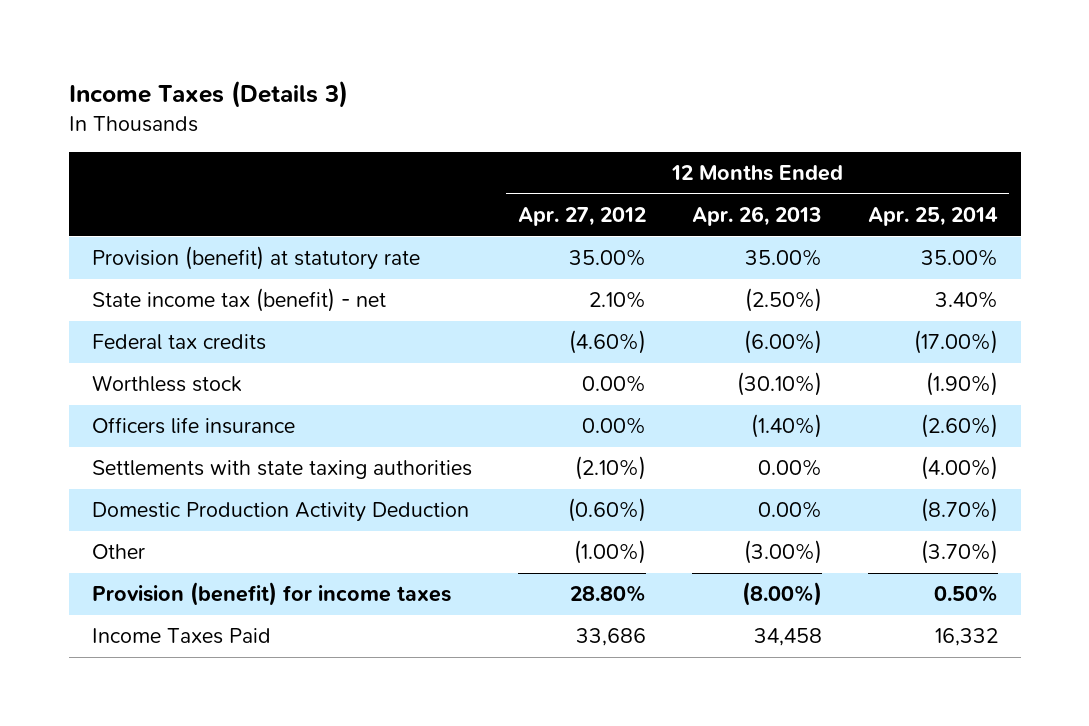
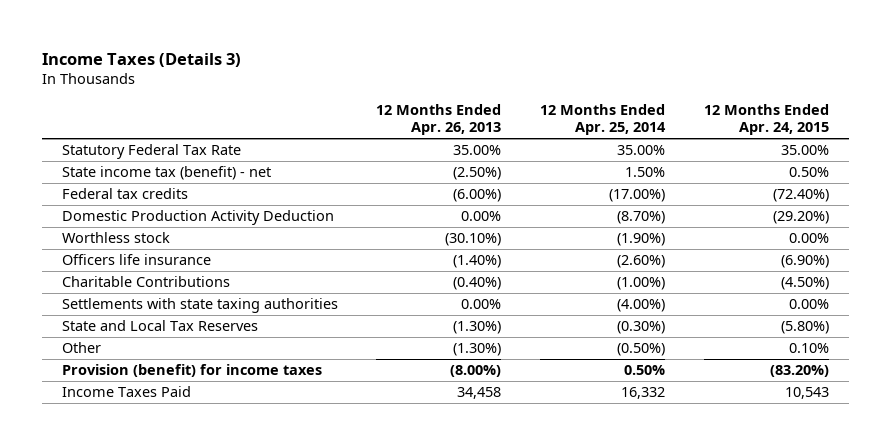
- | 12 Months Ended Apr. 27, 2012 | 12 Months Ended Apr. 26, 2013 | 12 Months Ended Apr. 25, 2014
+ | 12 Months Ended Apr. 26, 2013 | 12 Months Ended Apr. 25, 2014 | 12 Months Ended Apr. 24, 2015
- Provision (benefit) at statutory rate | 35.00% | 35.00% | 35.00%
- State income tax (benefit) - net | 2.10% | (2.50%) | 3.40%
+ Statutory Federal Tax Rate | 35.00% | 35.00% | 35.00%
+ State income tax (benefit) - net | (2.50%) | 1.50% | 0.50%
moved up: Domestic Production Activity Deduction | 0.00% | (8.70%) | (29.20%)
+ Charitable Contributions | (0.40%) | (1.00%) | (4.50%)
- Other | (1.00%) | (3.00%) | (3.70%)
+ State and Local Tax Reserves | (1.30%) | (0.30%) | (5.80%)
+ Other | (1.30%) | (0.50%) | 0.10%

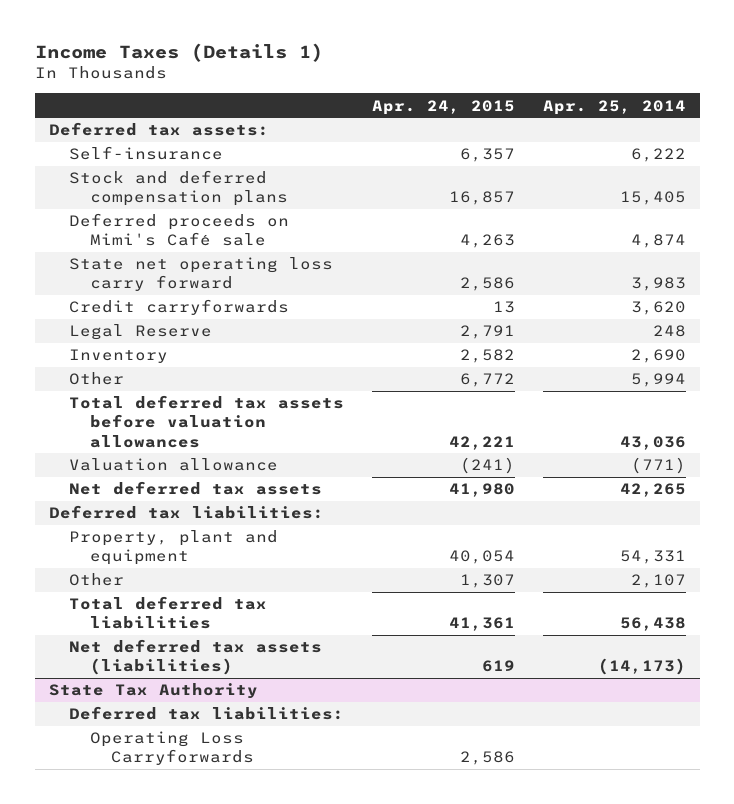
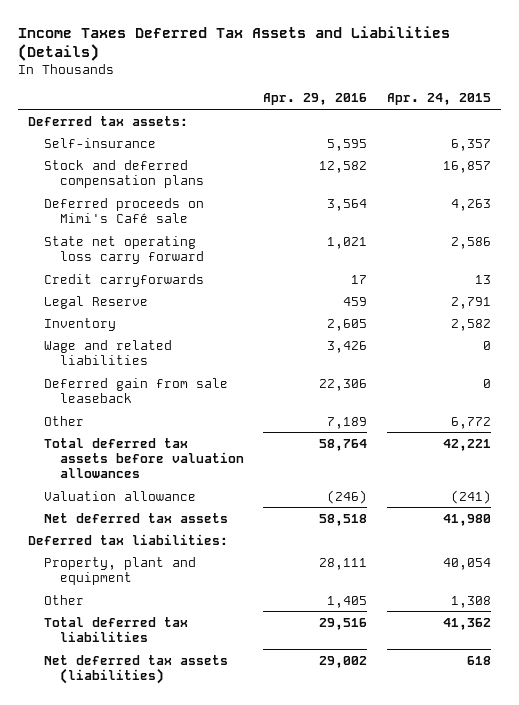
- Income Taxes (Details 1)
+ Income Taxes Deferred Tax Assets and Liabilities (Details)
- | Apr. 24, 2015 | Apr. 25, 2014
+ | Apr. 29, 2016 | Apr. 24, 2015
+ Wage and related liabilities | 3,426 | 0
+ Deferred gain from sale leaseback | 22,306 | 0
- Other | 1,307 | 2,107
- Total deferred tax liabilities | 41,361 | 56,438
- Net deferred tax assets (liabilities) | 619 | (14,173)
- State Tax Authority
- Deferred tax liabilities:
- Operating Loss Carryforwards | 2,586 |
+ Other | 1,405 | 1,308
+ Total deferred tax liabilities | 29,516 | 41,362
+ Net deferred tax assets (liabilities) | 29,002 | 618

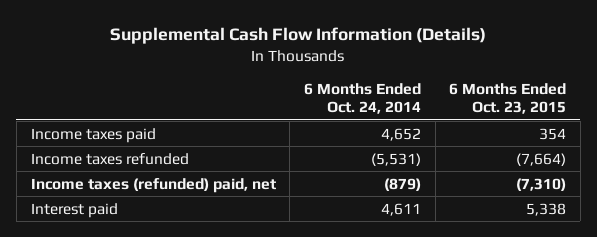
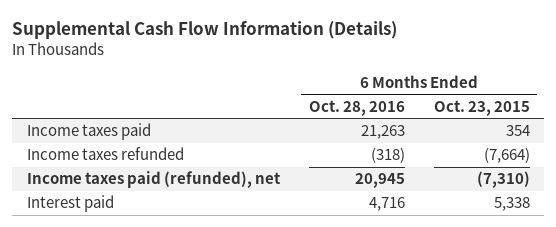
- | 6 Months Ended Oct. 24, 2014 | 6 Months Ended Oct. 23, 2015
+ | 6 Months Ended Oct. 28, 2016 | 6 Months Ended Oct. 23, 2015
- Income taxes (refunded) paid, net | (879) | (7,310)
+ Income taxes paid (refunded), net | 20,945 | (7,310)

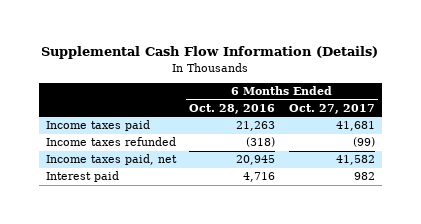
- | 6 Months Ended Oct. 28, 2016 | 6 Months Ended Oct. 23, 2015
+ | 6 Months Ended Oct. 28, 2016 | 6 Months Ended Oct. 27, 2017
- Income taxes paid (refunded), net | 20,945 | (7,310)
+ Income taxes paid, net | 20,945 | 41,582

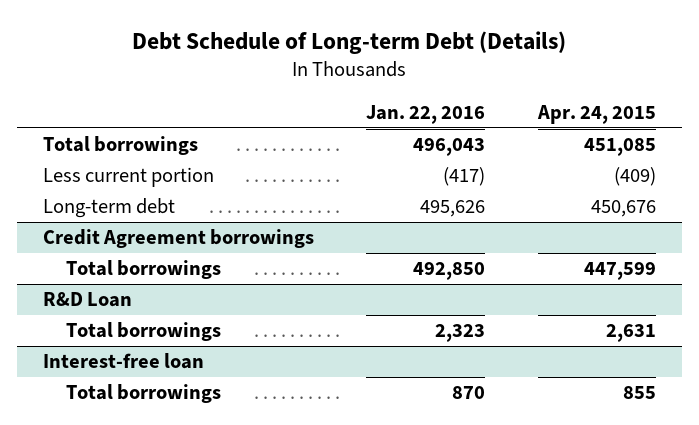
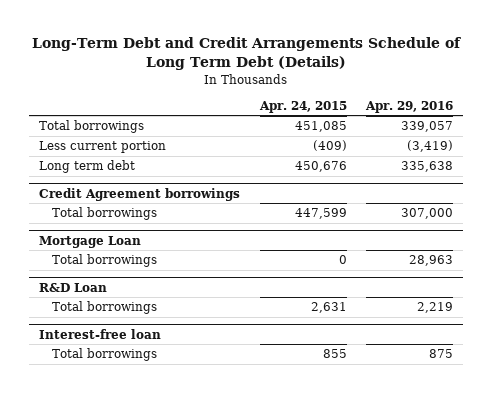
- Debt Schedule of Long-term Debt (Details)
+ Long-Term Debt and Credit Arrangements Schedule of Long Term Debt (Details)
- | Jan. 22, 2016 | Apr. 24, 2015
+ | Apr. 24, 2015 | Apr. 29, 2016
- Long-term debt | 495,626 | 450,676
+ Long term debt | 450,676 | 335,638
+ Mortgage Loan
+ Total borrowings | 0 | 28,963

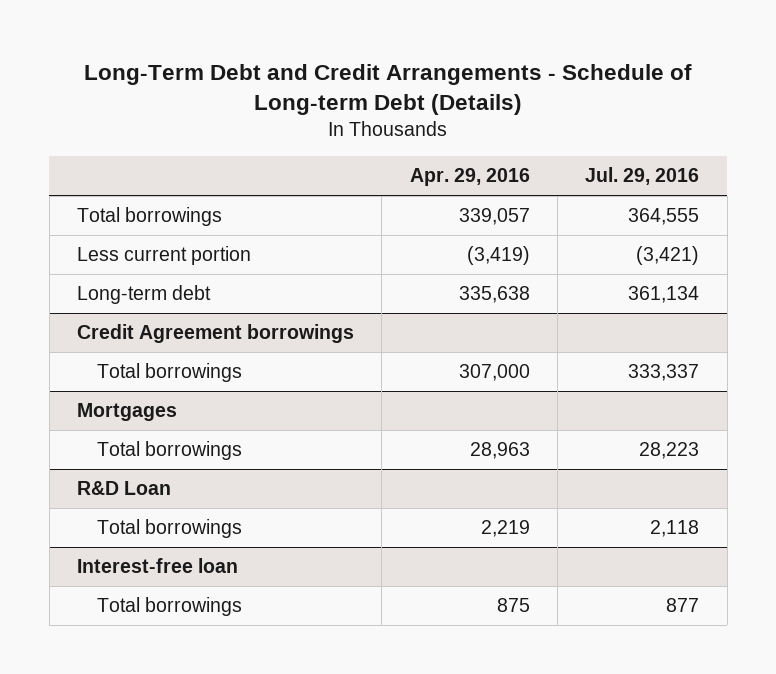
- Long-Term Debt and Credit Arrangements Schedule of Long Term Debt (Details)
+ Long-Term Debt and Credit Arrangements - Schedule of Long-term Debt (Details)
- | Apr. 24, 2015 | Apr. 29, 2016
+ | Apr. 29, 2016 | Jul. 29, 2016
- Long term debt | 450,676 | 335,638
+ Long-term debt | 335,638 | 361,134
- Mortgage Loan
+ Mortgages

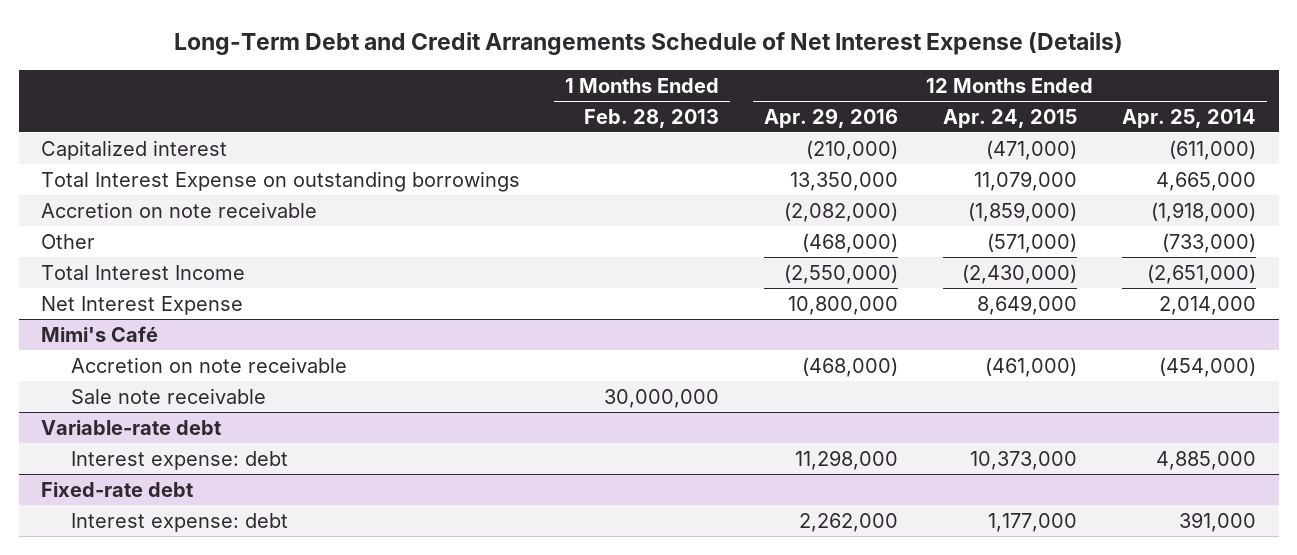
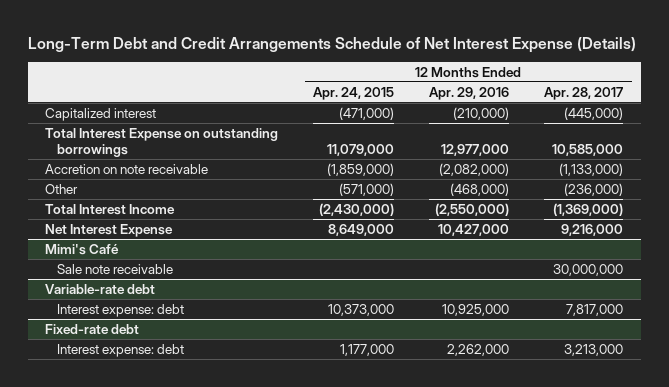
- | 1 Months Ended Feb. 28, 2013 | 12 Months Ended Apr. 29, 2016 | 12 Months Ended Apr. 24, 2015 | 12 Months Ended Apr. 25, 2014
+ | 12 Months Ended Apr. 24, 2015 | 12 Months Ended Apr. 29, 2016 | 12 Months Ended Apr. 28, 2017
- Total Interest Expense on outstanding borrowings | | 13,350,000 | 11,079,000 | 4,665,000
+ Total Interest Expense on outstanding borrowings | 11,079,000 | 12,977,000 | 10,585,000
- Net Interest Expense | | 10,800,000 | 8,649,000 | 2,014,000
+ Net Interest Expense | 8,649,000 | 10,427,000 | 9,216,000
@ Mimi's Café
- Accretion on note receivable | | (468,000) | (461,000) | (454,000)
@ Variable-rate debt
- Interest expense: debt | | 11,298,000 | 10,373,000 | 4,885,000
+ Interest expense: debt | 10,373,000 | 10,925,000 | 7,817,000

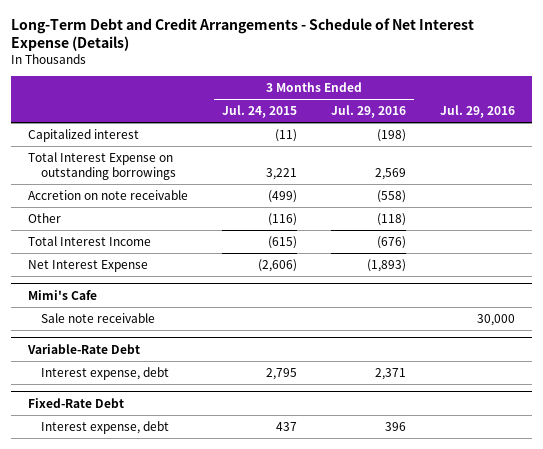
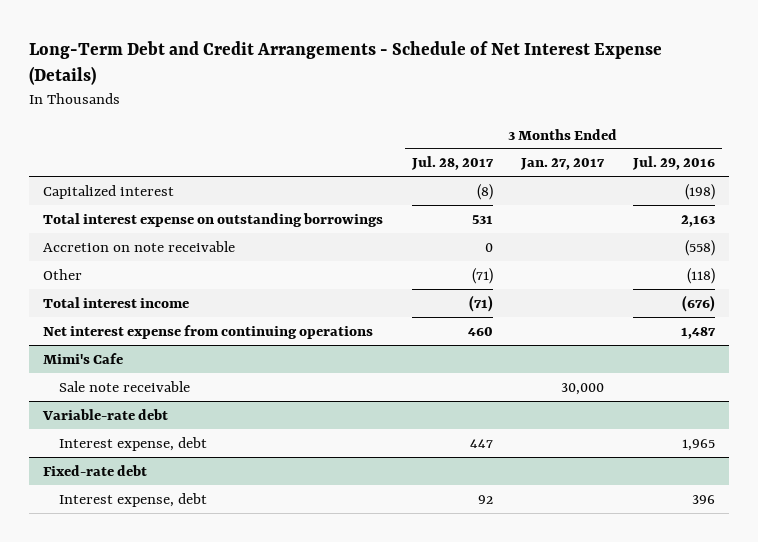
- | 3 Months Ended Jul. 24, 2015 | 3 Months Ended Jul. 29, 2016 | Jul. 29, 2016
+ | 3 Months Ended Jul. 28, 2017 | 3 Months Ended Jan. 27, 2017 | 3 Months Ended Jul. 29, 2016
- Total Interest Expense on outstanding borrowings | 3,221 | 2,569 |
+ Total interest expense on outstanding borrowings | 531 | | 2,163
- Total Interest Income | (615) | (676) |
- Net Interest Expense | (2,606) | (1,893) |
+ Total interest income | (71) | | (676)
+ Net interest expense from continuing operations | 460 | | 1,487
- Variable-Rate Debt
- Interest expense, debt | 2,795 | 2,371 |
- Fixed-Rate Debt
+ Variable-rate debt
+ Interest expense, debt | 447 | | 1,965
+ Fixed-rate debt

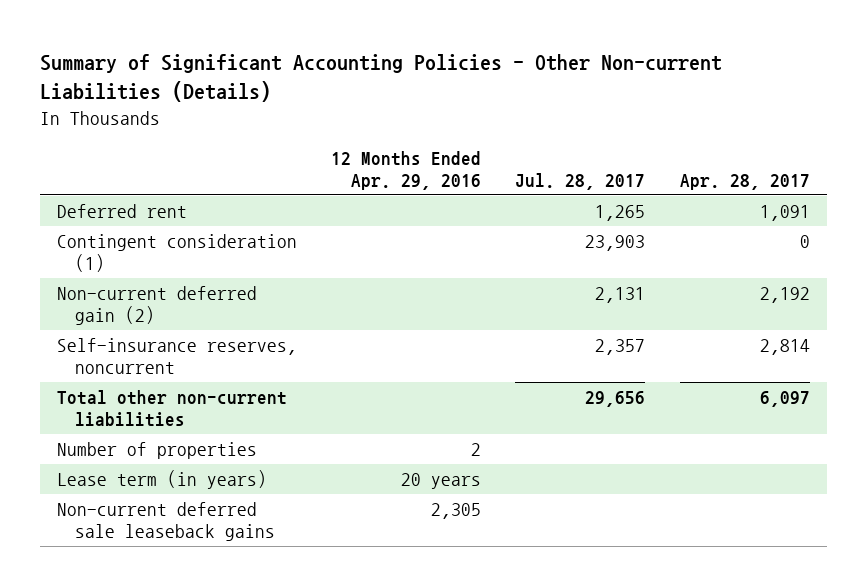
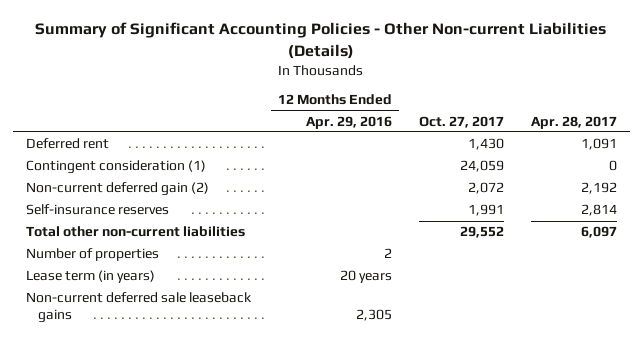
- | 12 Months Ended Apr. 29, 2016 | Jul. 28, 2017 | Apr. 28, 2017
+ | 12 Months Ended Apr. 29, 2016 | Oct. 27, 2017 | Apr. 28, 2017
- Self-insurance reserves, noncurrent | | 2,357 | 2,814
+ Self-insurance reserves | | 1,991 | 2,814

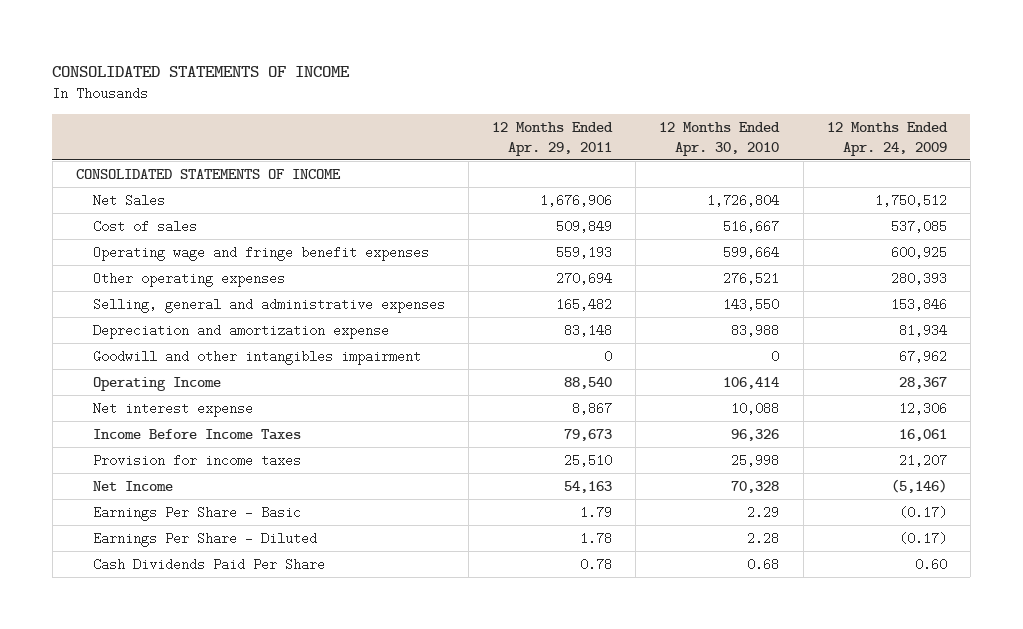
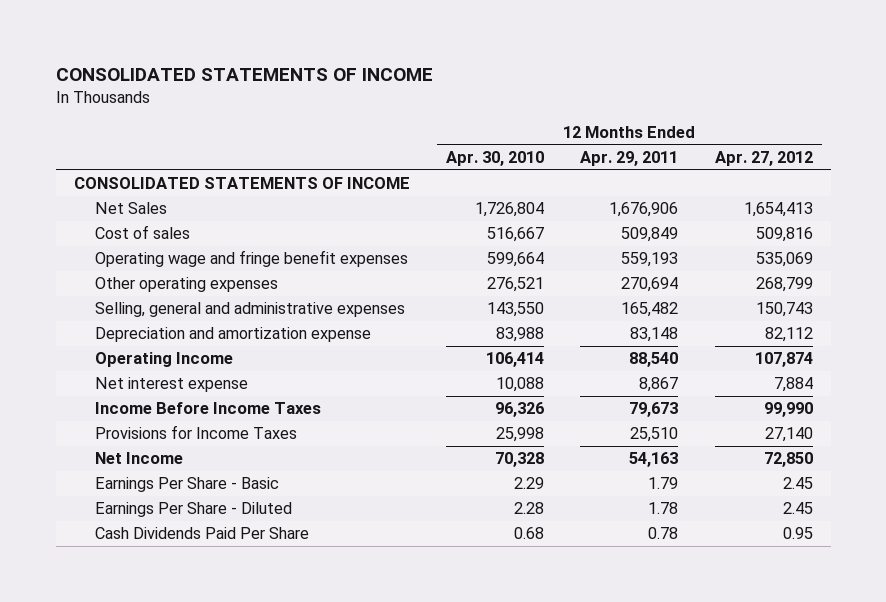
- | 12 Months Ended Apr. 29, 2011 | 12 Months Ended Apr. 30, 2010 | 12 Months Ended Apr. 24, 2009
+ | 12 Months Ended Apr. 30, 2010 | 12 Months Ended Apr. 29, 2011 | 12 Months Ended Apr. 27, 2012
- Goodwill and other intangibles impairment | 0 | 0 | 67,962
- Provision for income taxes | 25,510 | 25,998 | 21,207
+ Provisions for Income Taxes | 25,998 | 25,510 | 27,140

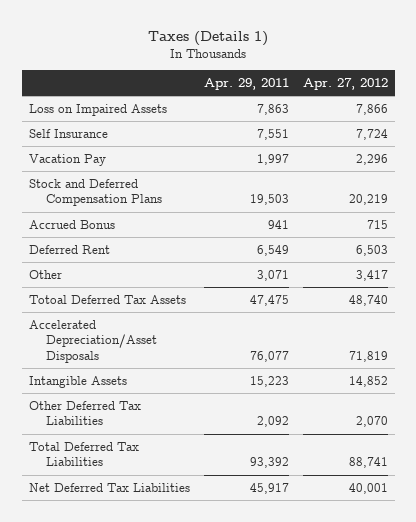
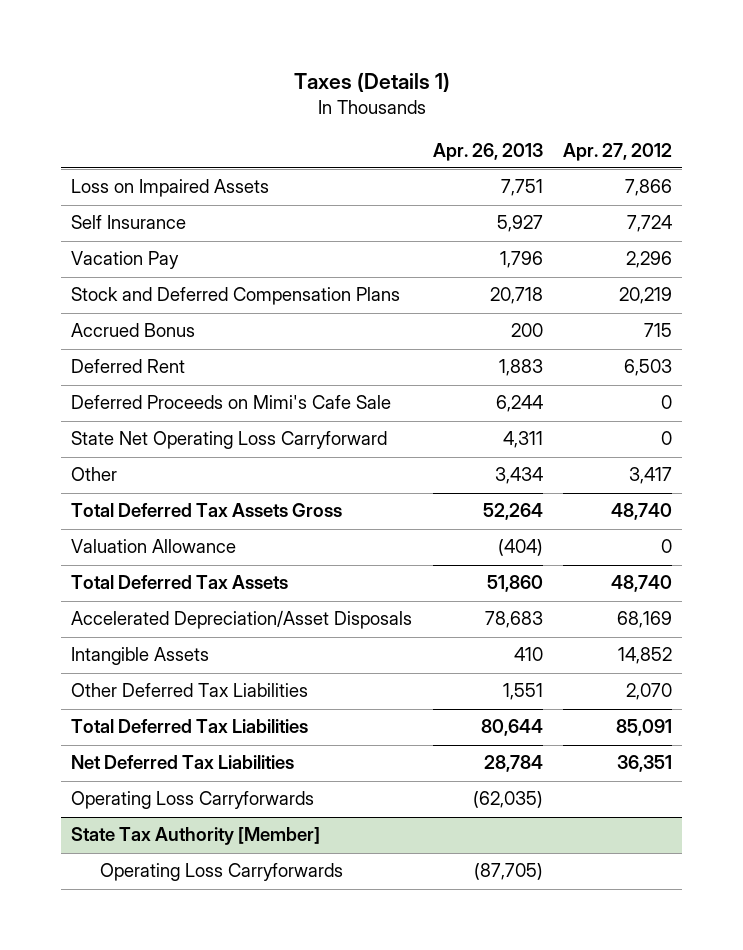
- | Apr. 29, 2011 | Apr. 27, 2012
+ | Apr. 26, 2013 | Apr. 27, 2012
+ Deferred Proceeds on Mimi's Cafe Sale | 6,244 | 0
+ State Net Operating Loss Carryforward | 4,311 | 0
- Totoal Deferred Tax Assets | 47,475 | 48,740
- Accelerated Depreciation/Asset Disposals | 76,077 | 71,819
+ Total Deferred Tax Assets Gross | 52,264 | 48,740
+ Valuation Allowance | (404) | 0
+ Total Deferred Tax Assets | 51,860 | 48,740
+ Accelerated Depreciation/Asset Disposals | 78,683 | 68,169
- Total Deferred Tax Liabilities | 93,392 | 88,741
- Net Deferred Tax Liabilities | 45,917 | 40,001
+ Total Deferred Tax Liabilities | 80,644 | 85,091
+ Net Deferred Tax Liabilities | 28,784 | 36,351
+ Operating Loss Carryforwards | (62,035) |
+ State Tax Authority [Member]
+ Operating Loss Carryforwards | (87,705) |

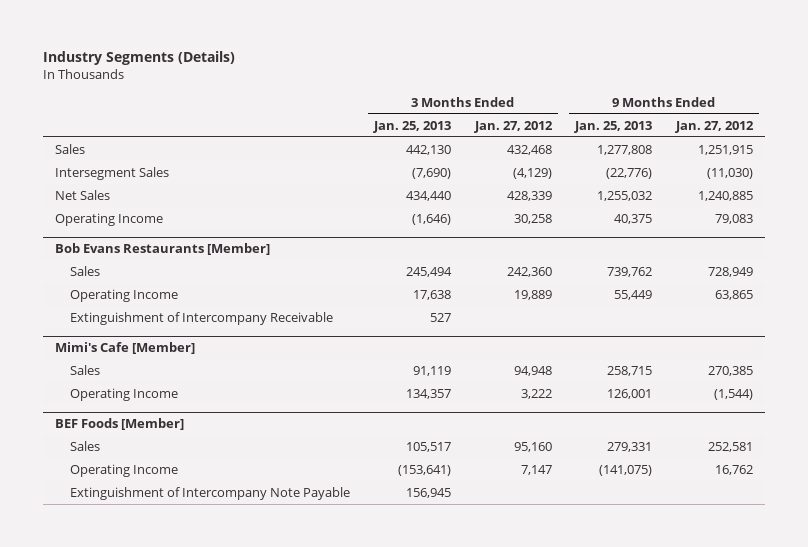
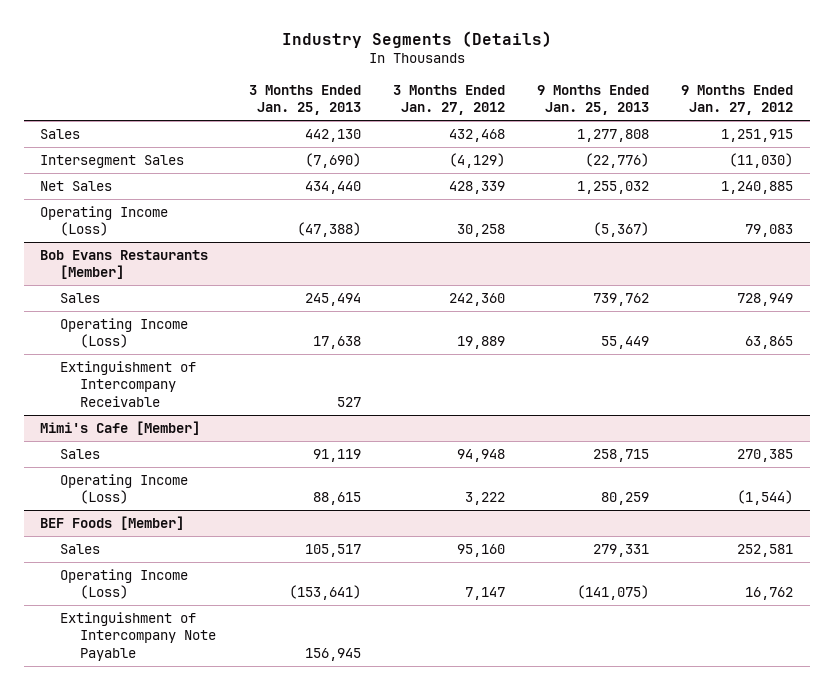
- Operating Income | (1,646) | 30,258 | 40,375 | 79,083
+ Operating Income (Loss) | (47,388) | 30,258 | (5,367) | 79,083
@ Bob Evans Restaurants [Member]
- Operating Income | 17,638 | 19,889 | 55,449 | 63,865
+ Operating Income (Loss) | 17,638 | 19,889 | 55,449 | 63,865
@ Mimi's Cafe [Member]
- Operating Income | 134,357 | 3,222 | 126,001 | (1,544)
+ Operating Income (Loss) | 88,615 | 3,222 | 80,259 | (1,544)
@ BEF Foods [Member]
- Operating Income | (153,641) | 7,147 | (141,075) | 16,762
+ Operating Income (Loss) | (153,641) | 7,147 | (141,075) | 16,762

